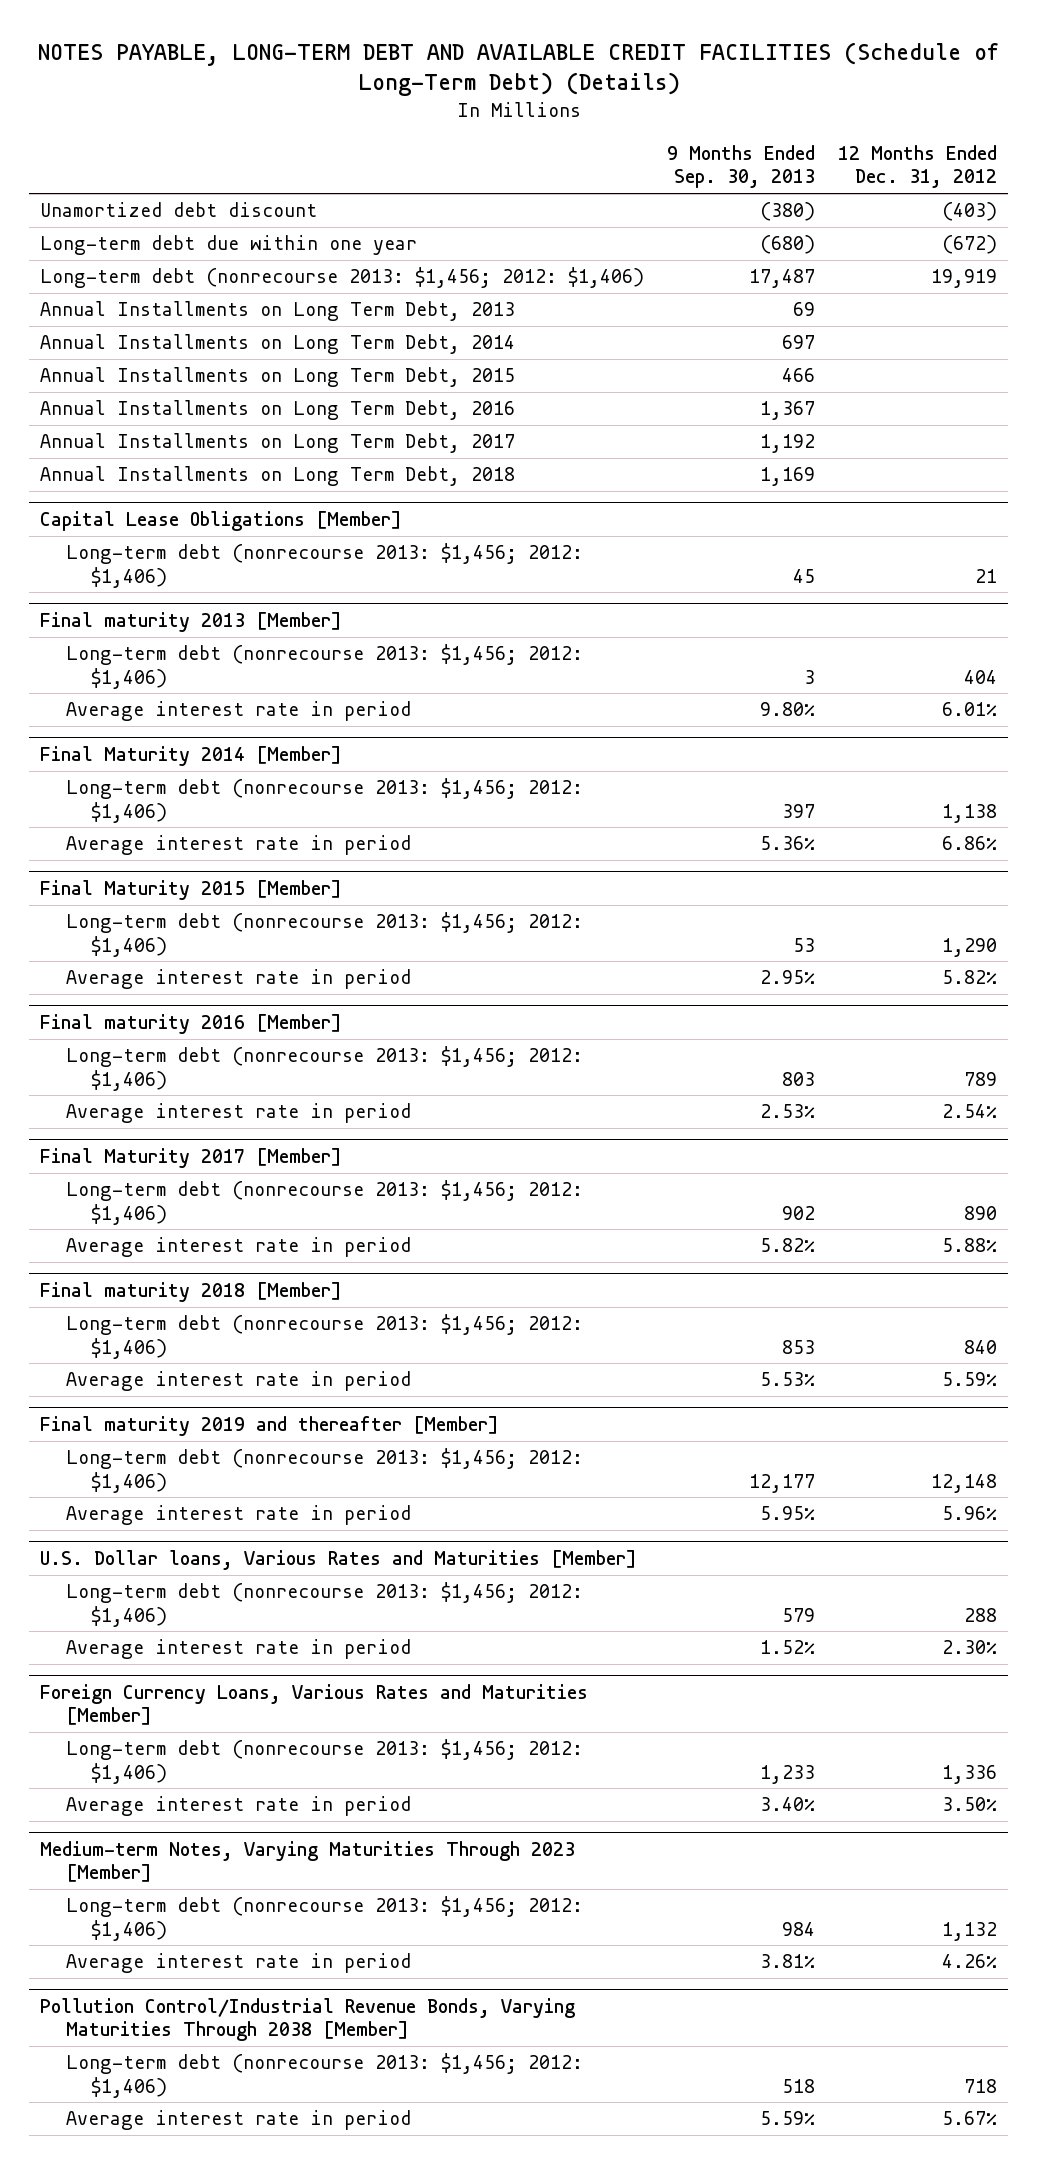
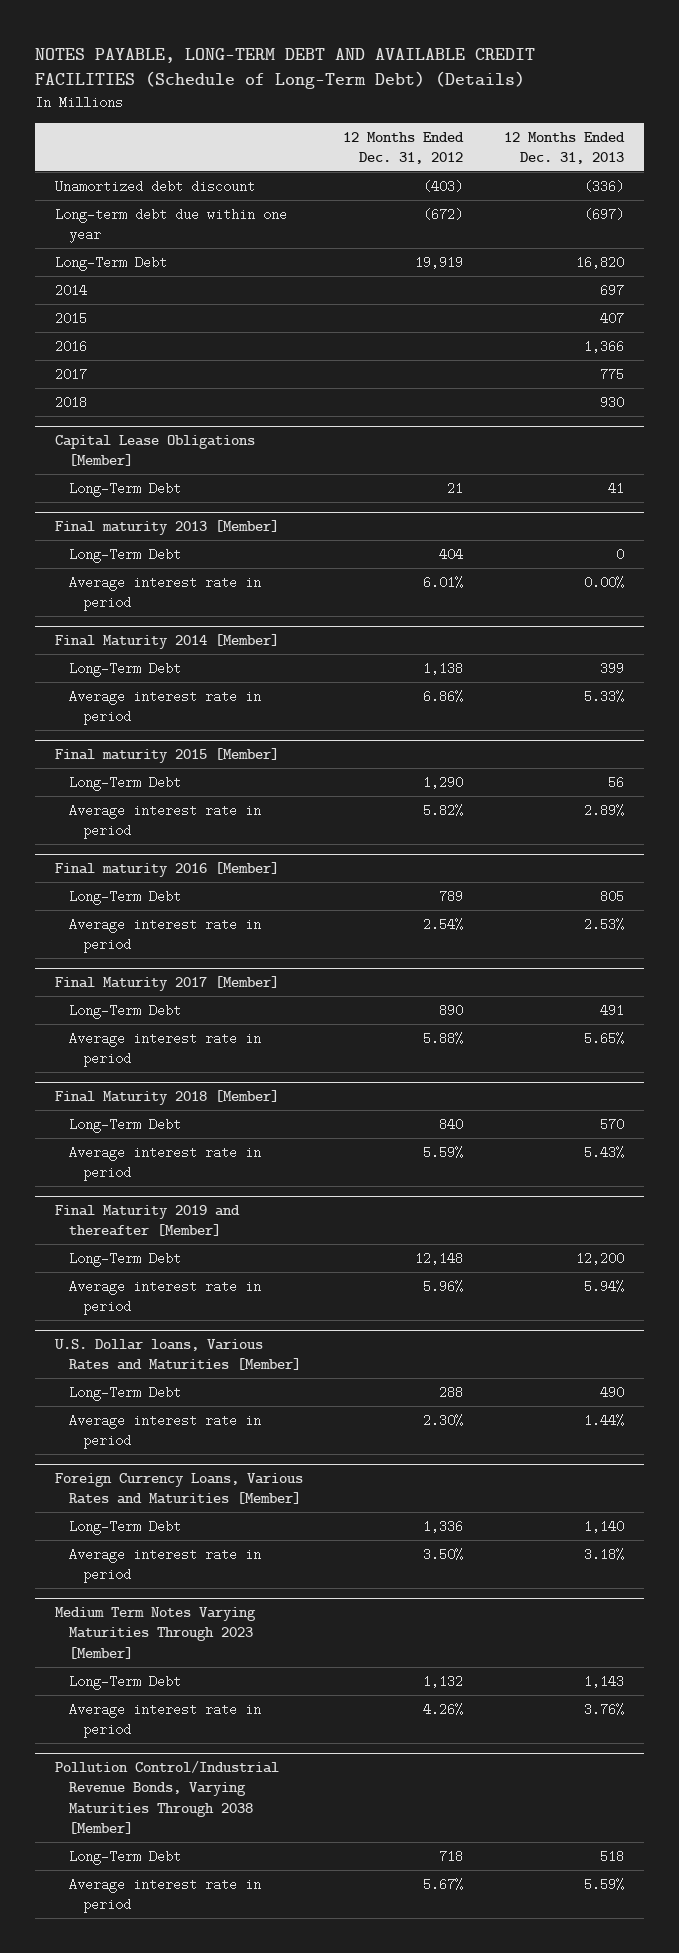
- | 9 Months Ended Sep. 30, 2013 | 12 Months Ended Dec. 31, 2012
+ | 12 Months Ended Dec. 31, 2012 | 12 Months Ended Dec. 31, 2013
- Long-term debt (nonrecourse 2013: $1,456; 2012: $1,406) | 17,487 | 19,919
- Annual Installments on Long Term Debt, 2013 | 69 |
- Annual Installments on Long Term Debt, 2014 | 697 |
- Annual Installments on Long Term Debt, 2015 | 466 |
- Annual Installments on Long Term Debt, 2016 | 1,367 |
- Annual Installments on Long Term Debt, 2017 | 1,192 |
- Annual Installments on Long Term Debt, 2018 | 1,169 |
+ Long-Term Debt | 19,919 | 16,820
+ 2014 | | 697
+ 2015 | | 407
+ 2016 | | 1,366
+ 2017 | | 775
+ 2018 | | 930
@ Capital Lease Obligations [Member]
- Long-term debt (nonrecourse 2013: $1,456; 2012: $1,406) | 45 | 21
+ Long-Term Debt | 21 | 41
@ Final maturity 2013 [Member]
- Long-term debt (nonrecourse 2013: $1,456; 2012: $1,406) | 3 | 404
+ Long-Term Debt | 404 | 0
@ Final Maturity 2014 [Member]
- Long-term debt (nonrecourse 2013: $1,456; 2012: $1,406) | 397 | 1,138
+ Long-Term Debt | 1,138 | 399
- Final Maturity 2015 [Member]
- Long-term debt (nonrecourse 2013: $1,456; 2012: $1,406) | 53 | 1,290
+ Final maturity 2015 [Member]
+ Long-Term Debt | 1,290 | 56
@ Final maturity 2016 [Member]
- Long-term debt (nonrecourse 2013: $1,456; 2012: $1,406) | 803 | 789
+ Long-Term Debt | 789 | 805
@ Final Maturity 2017 [Member]
- Long-term debt (nonrecourse 2013: $1,456; 2012: $1,406) | 902 | 890
+ Long-Term Debt | 890 | 491
- Final maturity 2018 [Member]
- Long-term debt (nonrecourse 2013: $1,456; 2012: $1,406) | 853 | 840
+ Final Maturity 2018 [Member]
+ Long-Term Debt | 840 | 570
- Final maturity 2019 and thereafter [Member]
- Long-term debt (nonrecourse 2013: $1,456; 2012: $1,406) | 12,177 | 12,148
+ Final Maturity 2019 and thereafter [Member]
+ Long-Term Debt | 12,148 | 12,200
@ U.S. Dollar loans, Various Rates and Maturities [Member]
- Long-term debt (nonrecourse 2013: $1,456; 2012: $1,406) | 579 | 288
+ Long-Term Debt | 288 | 490
@ Foreign Currency Loans, Various Rates and Maturities [Member]
- Long-term debt (nonrecourse 2013: $1,456; 2012: $1,406) | 1,233 | 1,336
+ Long-Term Debt | 1,336 | 1,140
- Medium-term Notes, Varying Maturities Through 2023 [Member]
- Long-term debt (nonrecourse 2013: $1,456; 2012: $1,406) | 984 | 1,132
+ Medium Term Notes Varying Maturities Through 2023 [Member]
+ Long-Term Debt | 1,132 | 1,143
@ Pollution Control/Industrial Revenue Bonds, Varying Maturities Through 2038 [Member]
- Long-term debt (nonrecourse 2013: $1,456; 2012: $1,406) | 518 | 718
+ Long-Term Debt | 718 | 518

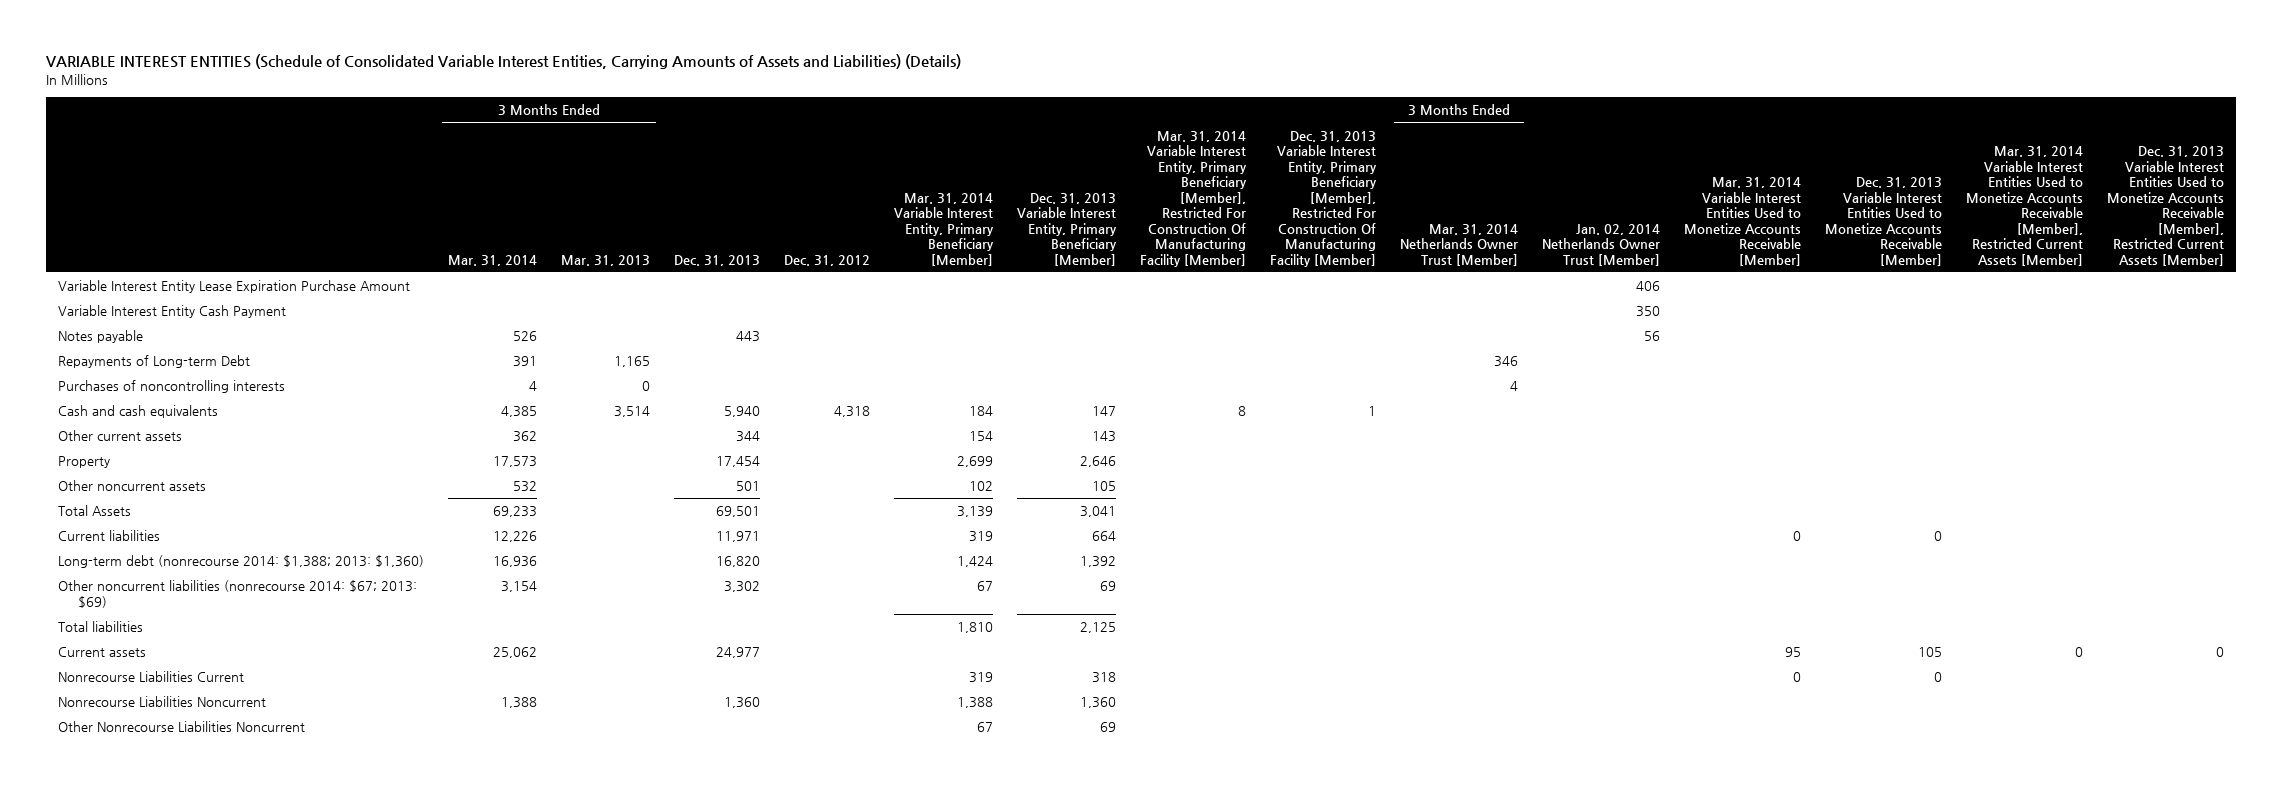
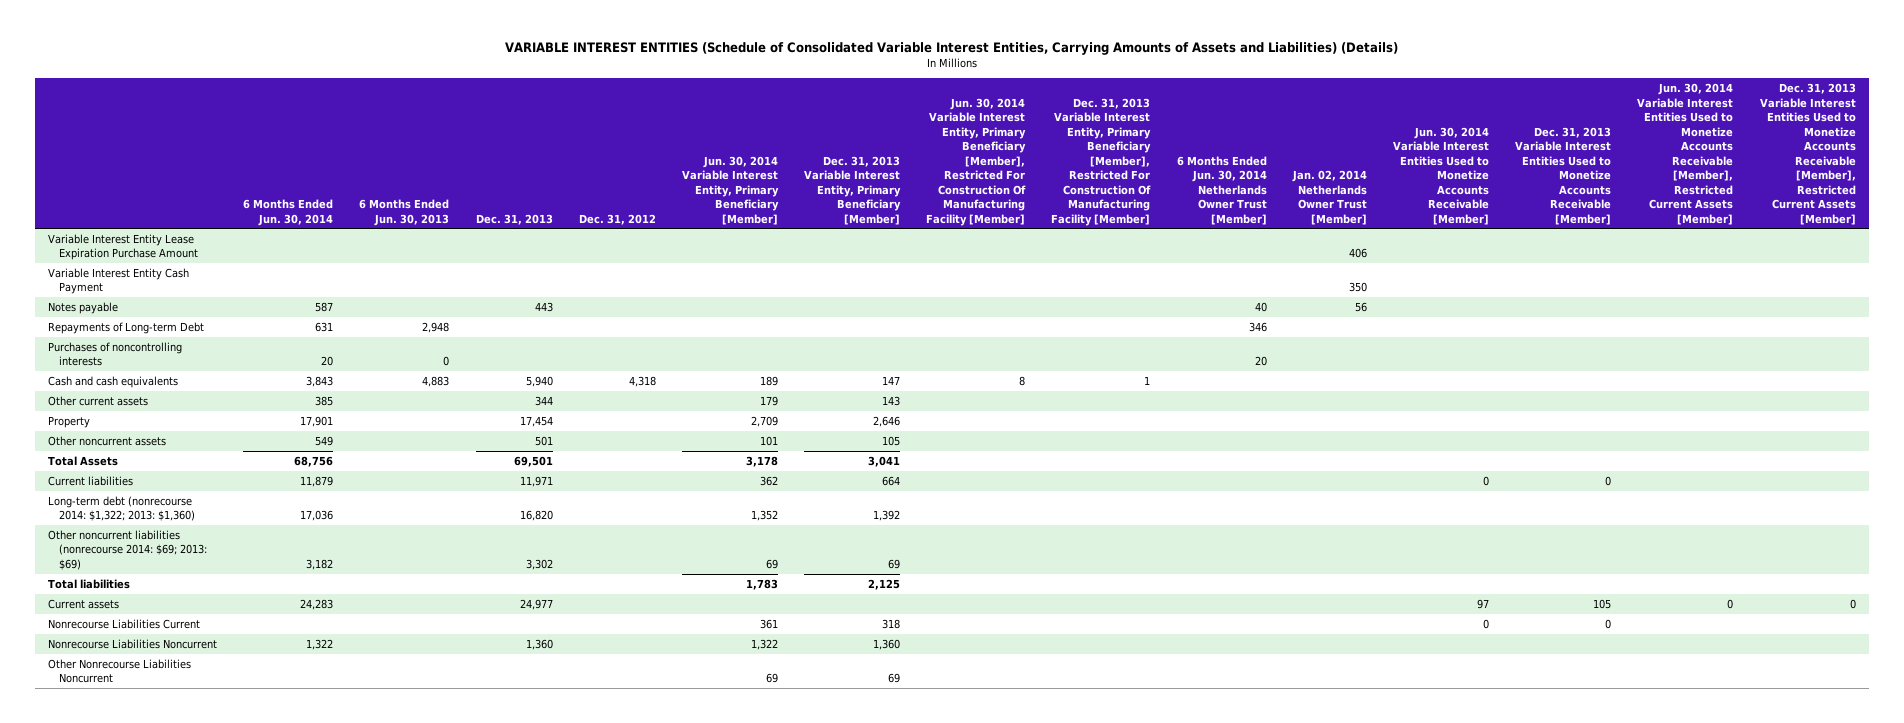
- | 3 Months Ended Mar. 31, 2014 | 3 Months Ended Mar. 31, 2013 | Dec. 31, 2013 | Dec. 31, 2012 | Mar. 31, 2014 Variable Interest Entity, Primary Beneficiary [Member] | Dec. 31, 2013 Variable Interest Entity, Primary Beneficiary [Member] | Mar. 31, 2014 Variable Interest Entity, Primary Beneficiary [Member], Restricted For Construction Of Manufacturing Facility [Member] | Dec. 31, 2013 Variable Interest Entity, Primary Beneficiary [Member], Restricted For Construction Of Manufacturing Facility [Member] | 3 Months Ended Mar. 31, 2014 Netherlands Owner Trust [Member] | Jan. 02, 2014 Netherlands Owner Trust [Member] | Mar. 31, 2014 Variable Interest Entities Used to Monetize Accounts Receivable [Member] | Dec. 31, 2013 Variable Interest Entities Used to Monetize Accounts Receivable [Member] | Mar. 31, 2014 Variable Interest Entities Used to Monetize Accounts Receivable [Member], Restricted Current Assets [Member] | Dec. 31, 2013 Variable Interest Entities Used to Monetize Accounts Receivable [Member], Restricted Current Assets [Member]
+ | 6 Months Ended Jun. 30, 2014 | 6 Months Ended Jun. 30, 2013 | Dec. 31, 2013 | Dec. 31, 2012 | Jun. 30, 2014 Variable Interest Entity, Primary Beneficiary [Member] | Dec. 31, 2013 Variable Interest Entity, Primary Beneficiary [Member] | Jun. 30, 2014 Variable Interest Entity, Primary Beneficiary [Member], Restricted For Construction Of Manufacturing Facility [Member] | Dec. 31, 2013 Variable Interest Entity, Primary Beneficiary [Member], Restricted For Construction Of Manufacturing Facility [Member] | 6 Months Ended Jun. 30, 2014 Netherlands Owner Trust [Member] | Jan. 02, 2014 Netherlands Owner Trust [Member] | Jun. 30, 2014 Variable Interest Entities Used to Monetize Accounts Receivable [Member] | Dec. 31, 2013 Variable Interest Entities Used to Monetize Accounts Receivable [Member] | Jun. 30, 2014 Variable Interest Entities Used to Monetize Accounts Receivable [Member], Restricted Current Assets [Member] | Dec. 31, 2013 Variable Interest Entities Used to Monetize Accounts Receivable [Member], Restricted Current Assets [Member]
- Long-term debt (nonrecourse 2014: $1,388; 2013: $1,360) | 16,936 | | 16,820 | | 1,424 | 1,392 | | | | | | | |
- Other noncurrent liabilities (nonrecourse 2014: $67; 2013: $69) | 3,154 | | 3,302 | | 67 | 69 | | | | | | | |
+ Long-term debt (nonrecourse 2014: $1,322; 2013: $1,360) | 17,036 | | 16,820 | | 1,352 | 1,392 | | | | | | | |
+ Other noncurrent liabilities (nonrecourse 2014: $69; 2013: $69) | 3,182 | | 3,302 | | 69 | 69 | | | | | | | |

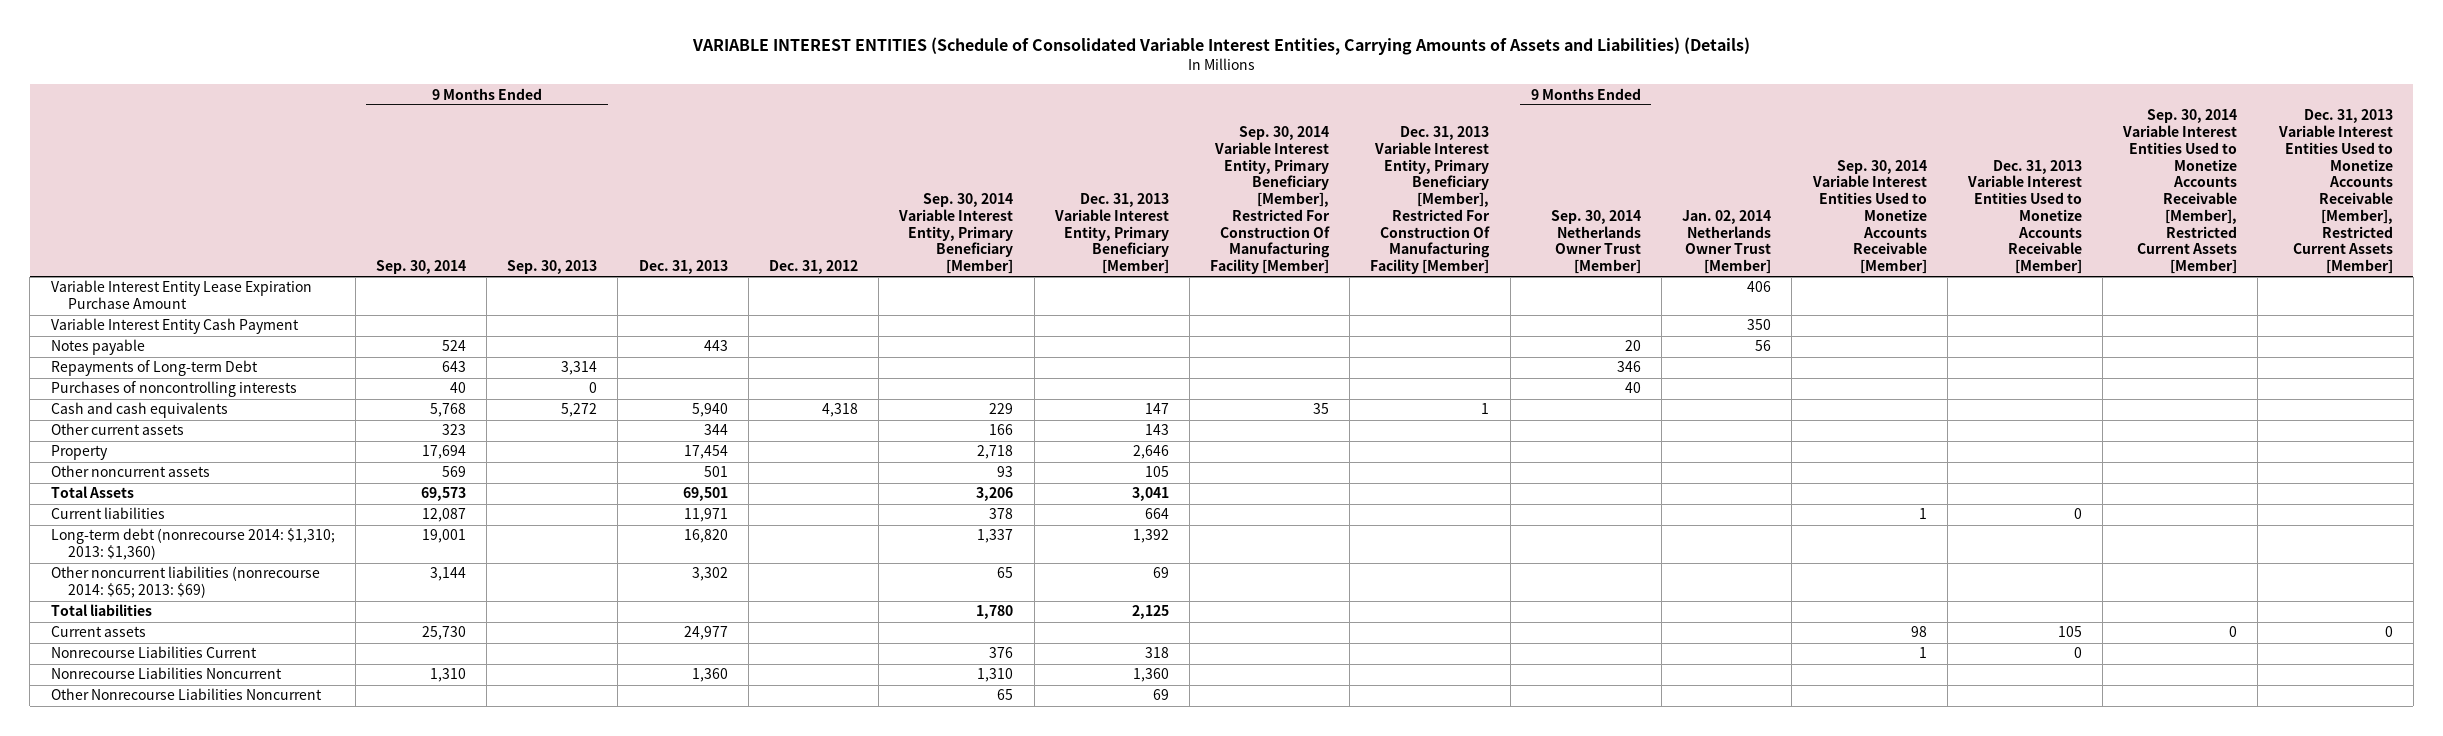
- | 6 Months Ended Jun. 30, 2014 | 6 Months Ended Jun. 30, 2013 | Dec. 31, 2013 | Dec. 31, 2012 | Jun. 30, 2014 Variable Interest Entity, Primary Beneficiary [Member] | Dec. 31, 2013 Variable Interest Entity, Primary Beneficiary [Member] | Jun. 30, 2014 Variable Interest Entity, Primary Beneficiary [Member], Restricted For Construction Of Manufacturing Facility [Member] | Dec. 31, 2013 Variable Interest Entity, Primary Beneficiary [Member], Restricted For Construction Of Manufacturing Facility [Member] | 6 Months Ended Jun. 30, 2014 Netherlands Owner Trust [Member] | Jan. 02, 2014 Netherlands Owner Trust [Member] | Jun. 30, 2014 Variable Interest Entities Used to Monetize Accounts Receivable [Member] | Dec. 31, 2013 Variable Interest Entities Used to Monetize Accounts Receivable [Member] | Jun. 30, 2014 Variable Interest Entities Used to Monetize Accounts Receivable [Member], Restricted Current Assets [Member] | Dec. 31, 2013 Variable Interest Entities Used to Monetize Accounts Receivable [Member], Restricted Current Assets [Member]
+ | 9 Months Ended Sep. 30, 2014 | 9 Months Ended Sep. 30, 2013 | Dec. 31, 2013 | Dec. 31, 2012 | Sep. 30, 2014 Variable Interest Entity, Primary Beneficiary [Member] | Dec. 31, 2013 Variable Interest Entity, Primary Beneficiary [Member] | Sep. 30, 2014 Variable Interest Entity, Primary Beneficiary [Member], Restricted For Construction Of Manufacturing Facility [Member] | Dec. 31, 2013 Variable Interest Entity, Primary Beneficiary [Member], Restricted For Construction Of Manufacturing Facility [Member] | 9 Months Ended Sep. 30, 2014 Netherlands Owner Trust [Member] | Jan. 02, 2014 Netherlands Owner Trust [Member] | Sep. 30, 2014 Variable Interest Entities Used to Monetize Accounts Receivable [Member] | Dec. 31, 2013 Variable Interest Entities Used to Monetize Accounts Receivable [Member] | Sep. 30, 2014 Variable Interest Entities Used to Monetize Accounts Receivable [Member], Restricted Current Assets [Member] | Dec. 31, 2013 Variable Interest Entities Used to Monetize Accounts Receivable [Member], Restricted Current Assets [Member]
- Long-term debt (nonrecourse 2014: $1,322; 2013: $1,360) | 17,036 | | 16,820 | | 1,352 | 1,392 | | | | | | | |
- Other noncurrent liabilities (nonrecourse 2014: $69; 2013: $69) | 3,182 | | 3,302 | | 69 | 69 | | | | | | | |
+ Long-term debt (nonrecourse 2014: $1,310; 2013: $1,360) | 19,001 | | 16,820 | | 1,337 | 1,392 | | | | | | | |
+ Other noncurrent liabilities (nonrecourse 2014: $65; 2013: $69) | 3,144 | | 3,302 | | 65 | 69 | | | | | | | |

